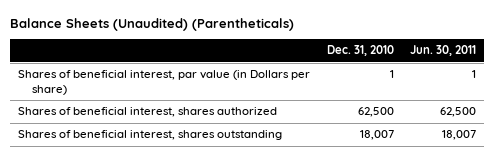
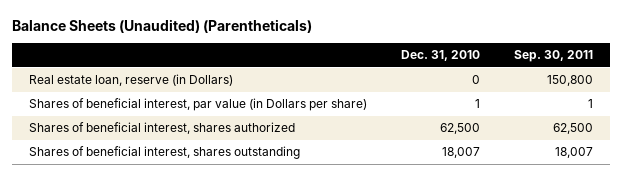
- | Dec. 31, 2010 | Jun. 30, 2011
+ | Dec. 31, 2010 | Sep. 30, 2011
+ Real estate loan, reserve (in Dollars) | 0 | 150,800

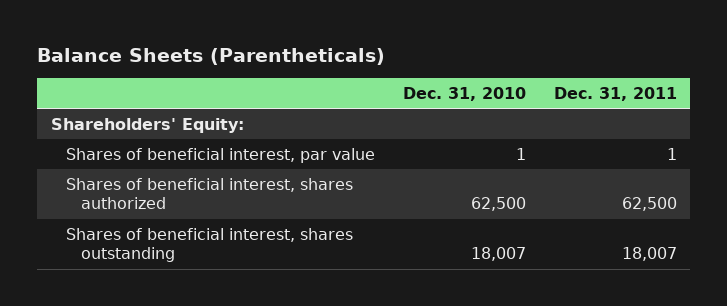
- Balance Sheets (Unaudited) (Parentheticals)
+ Balance Sheets (Parentheticals)
- | Dec. 31, 2010 | Sep. 30, 2011
+ | Dec. 31, 2010 | Dec. 31, 2011
- Real estate loan, reserve (in Dollars) | 0 | 150,800
- Shares of beneficial interest, par value (in Dollars per share) | 1 | 1
+ Shareholders' Equity:
+ Shares of beneficial interest, par value | 1 | 1

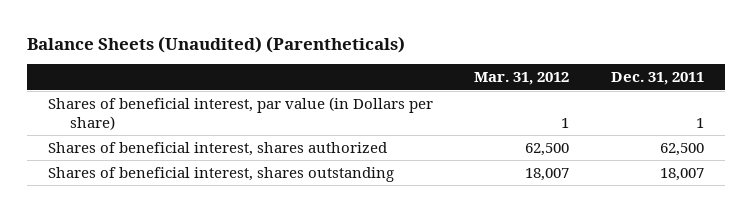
- Balance Sheets (Parentheticals)
+ Balance Sheets (Unaudited) (Parentheticals)
- | Dec. 31, 2010 | Dec. 31, 2011
+ | Mar. 31, 2012 | Dec. 31, 2011
- Shareholders' Equity:
- Shares of beneficial interest, par value | 1 | 1
+ Shares of beneficial interest, par value (in Dollars per share) | 1 | 1

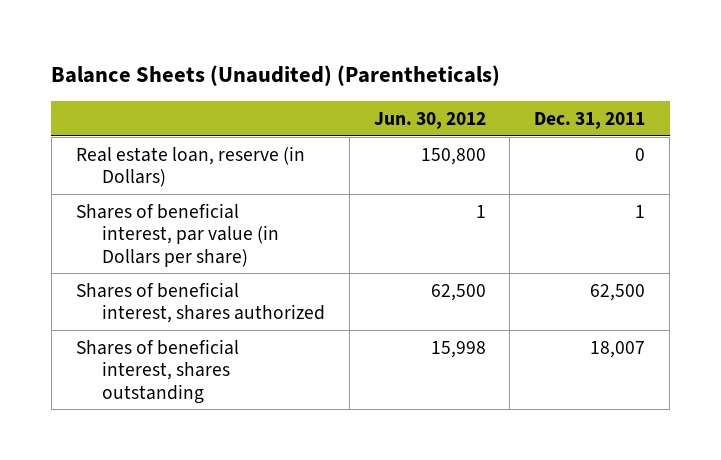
- | Mar. 31, 2012 | Dec. 31, 2011
+ | Jun. 30, 2012 | Dec. 31, 2011
+ Real estate loan, reserve (in Dollars) | 150,800 | 0

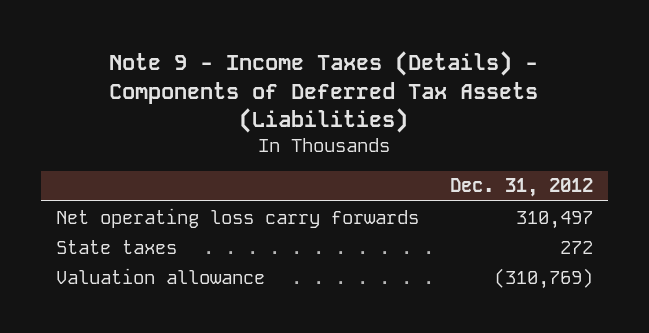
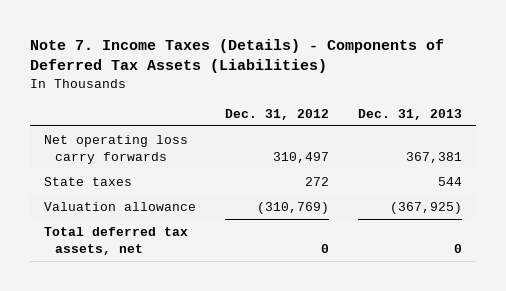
- Note 9 - Income Taxes (Details) - Components of Deferred Tax Assets (Liabilities)
+ Note 7. Income Taxes (Details) - Components of Deferred Tax Assets (Liabilities)
- | Dec. 31, 2012
+ | Dec. 31, 2012 | Dec. 31, 2013
+ Total deferred tax assets, net | 0 | 0

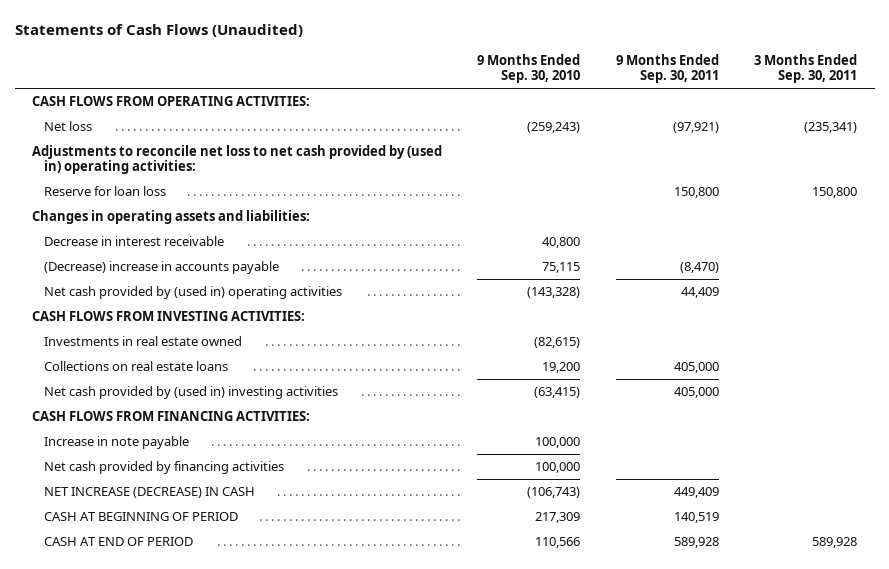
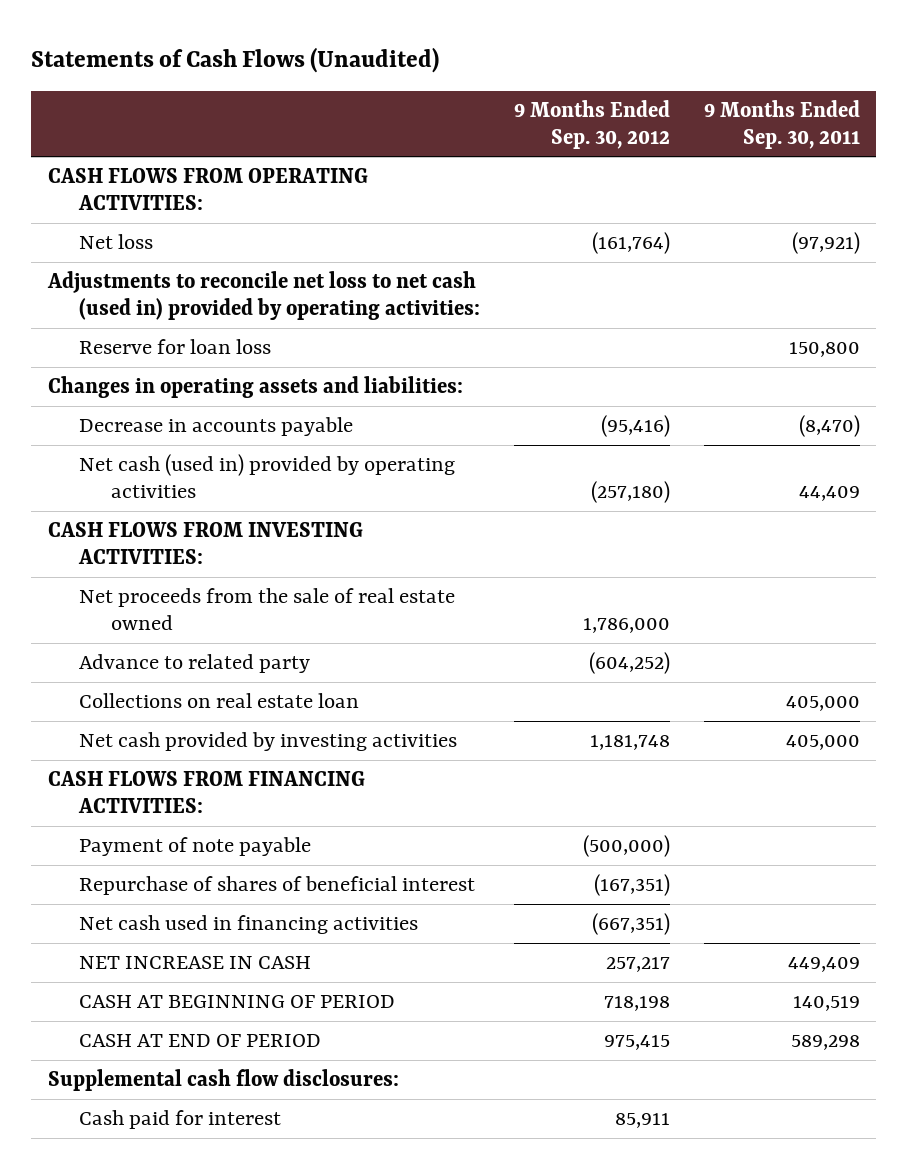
- | 9 Months Ended Sep. 30, 2010 | 9 Months Ended Sep. 30, 2011 | 3 Months Ended Sep. 30, 2011
+ | 9 Months Ended Sep. 30, 2012 | 9 Months Ended Sep. 30, 2011
- Adjustments to reconcile net loss to net cash provided by (used in) operating activities:
+ Adjustments to reconcile net loss to net cash (used in) provided by operating activities:
- Decrease in interest receivable | 40,800 | |
- (Decrease) increase in accounts payable | 75,115 | (8,470) |
- Net cash provided by (used in) operating activities | (143,328) | 44,409 |
+ Decrease in accounts payable | (95,416) | (8,470)
+ Net cash (used in) provided by operating activities | (257,180) | 44,409
- Investments in real estate owned | (82,615) | |
- Collections on real estate loans | 19,200 | 405,000 |
- Net cash provided by (used in) investing activities | (63,415) | 405,000 |
+ Net proceeds from the sale of real estate owned | 1,786,000 |
+ Advance to related party | (604,252) |
+ Collections on real estate loan | | 405,000
+ Net cash provided by investing activities | 1,181,748 | 405,000
- Increase in note payable | 100,000 | |
- Net cash provided by financing activities | 100,000 | |
- NET INCREASE (DECREASE) IN CASH | (106,743) | 449,409 |
+ Payment of note payable | (500,000) |
+ Repurchase of shares of beneficial interest | (167,351) |
+ Net cash used in financing activities | (667,351) |
+ NET INCREASE IN CASH | 257,217 | 449,409
- CASH AT END OF PERIOD | 110,566 | 589,928 | 589,928
+ CASH AT END OF PERIOD | 975,415 | 589,298
+ Supplemental cash flow disclosures:
+ Cash paid for interest | 85,911 |

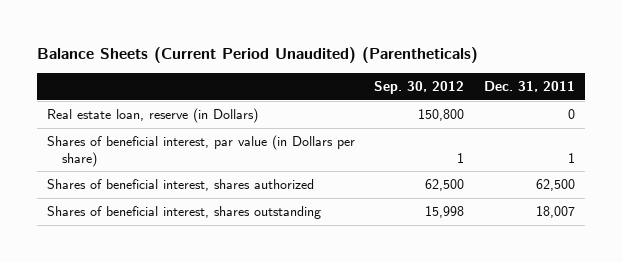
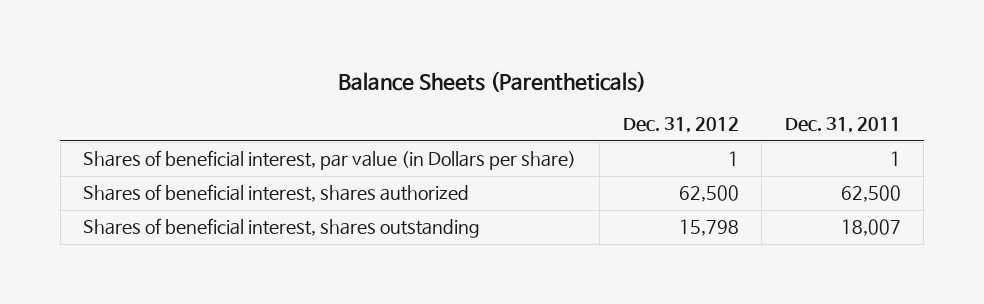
- Balance Sheets (Current Period Unaudited) (Parentheticals)
+ Balance Sheets (Parentheticals)
- | Sep. 30, 2012 | Dec. 31, 2011
+ | Dec. 31, 2012 | Dec. 31, 2011
- Real estate loan, reserve (in Dollars) | 150,800 | 0

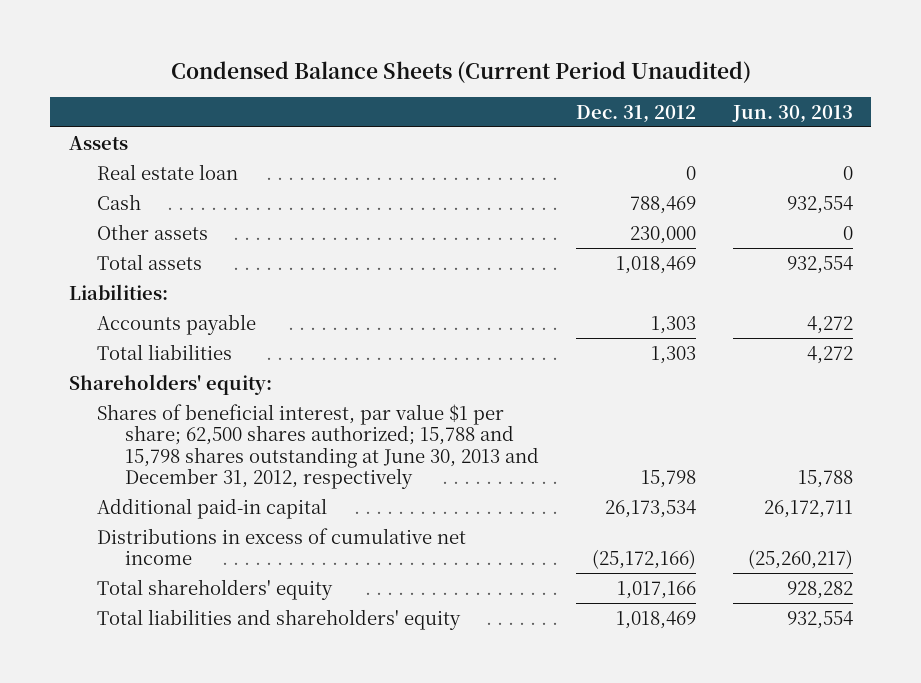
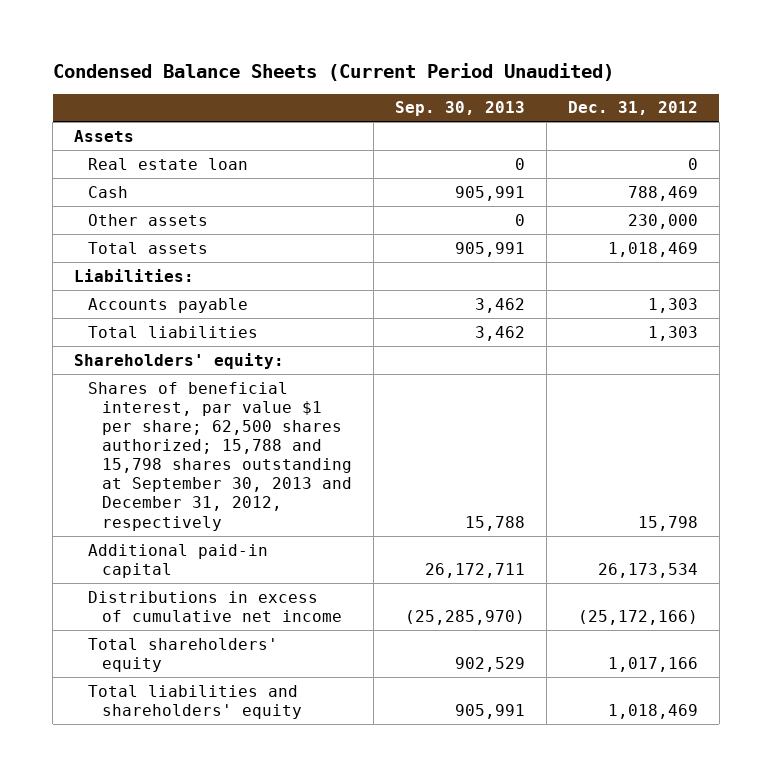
- | Dec. 31, 2012 | Jun. 30, 2013
+ | Sep. 30, 2013 | Dec. 31, 2012
- Shares of beneficial interest, par value $1 per share; 62,500 shares authorized; 15,788 and 15,798 shares outstanding at June 30, 2013 and December 31, 2012, respectively | 15,798 | 15,788
+ Shares of beneficial interest, par value $1 per share; 62,500 shares authorized; 15,788 and 15,798 shares outstanding at September 30, 2013 and December 31, 2012, respectively | 15,788 | 15,798

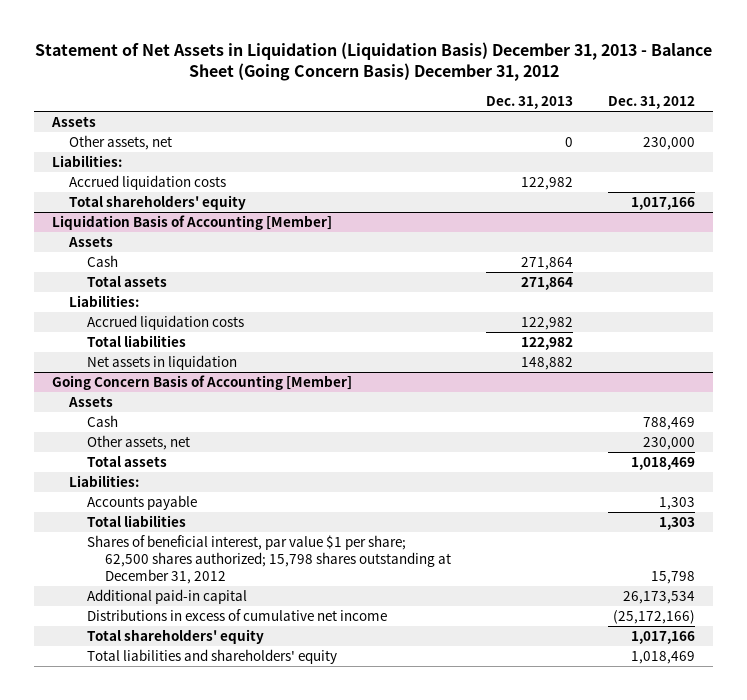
- Condensed Balance Sheets (Current Period Unaudited)
+ Statement of Net Assets in Liquidation (Liquidation Basis) December 31, 2013 - Balance Sheet (Going Concern Basis) December 31, 2012
- | Sep. 30, 2013 | Dec. 31, 2012
+ | Dec. 31, 2013 | Dec. 31, 2012
- Real estate loan | 0 | 0
+ Other assets, net | 0 | 230,000
+ Liabilities:
+ Accrued liquidation costs | 122,982 |
+ Total shareholders' equity | | 1,017,166
+ Liquidation Basis of Accounting [Member]
+ Assets
+ Cash | 271,864 |
+ Total assets | 271,864 |
+ Liabilities:
+ Accrued liquidation costs | 122,982 |
+ Total liabilities | 122,982 |
+ Net assets in liquidation | 148,882 |
+ Going Concern Basis of Accounting [Member]
+ Assets
- Other assets | 0 | 230,000
+ Other assets, net | | 230,000
- Shareholders' equity:
- Shares of beneficial interest, par value $1 per share; 62,500 shares authorized; 15,788 and 15,798 shares outstanding at September 30, 2013 and December 31, 2012, respectively | 15,788 | 15,798
+ Shares of beneficial interest, par value $1 per share; 62,500 shares authorized; 15,798 shares outstanding at December 31, 2012 | | 15,798

